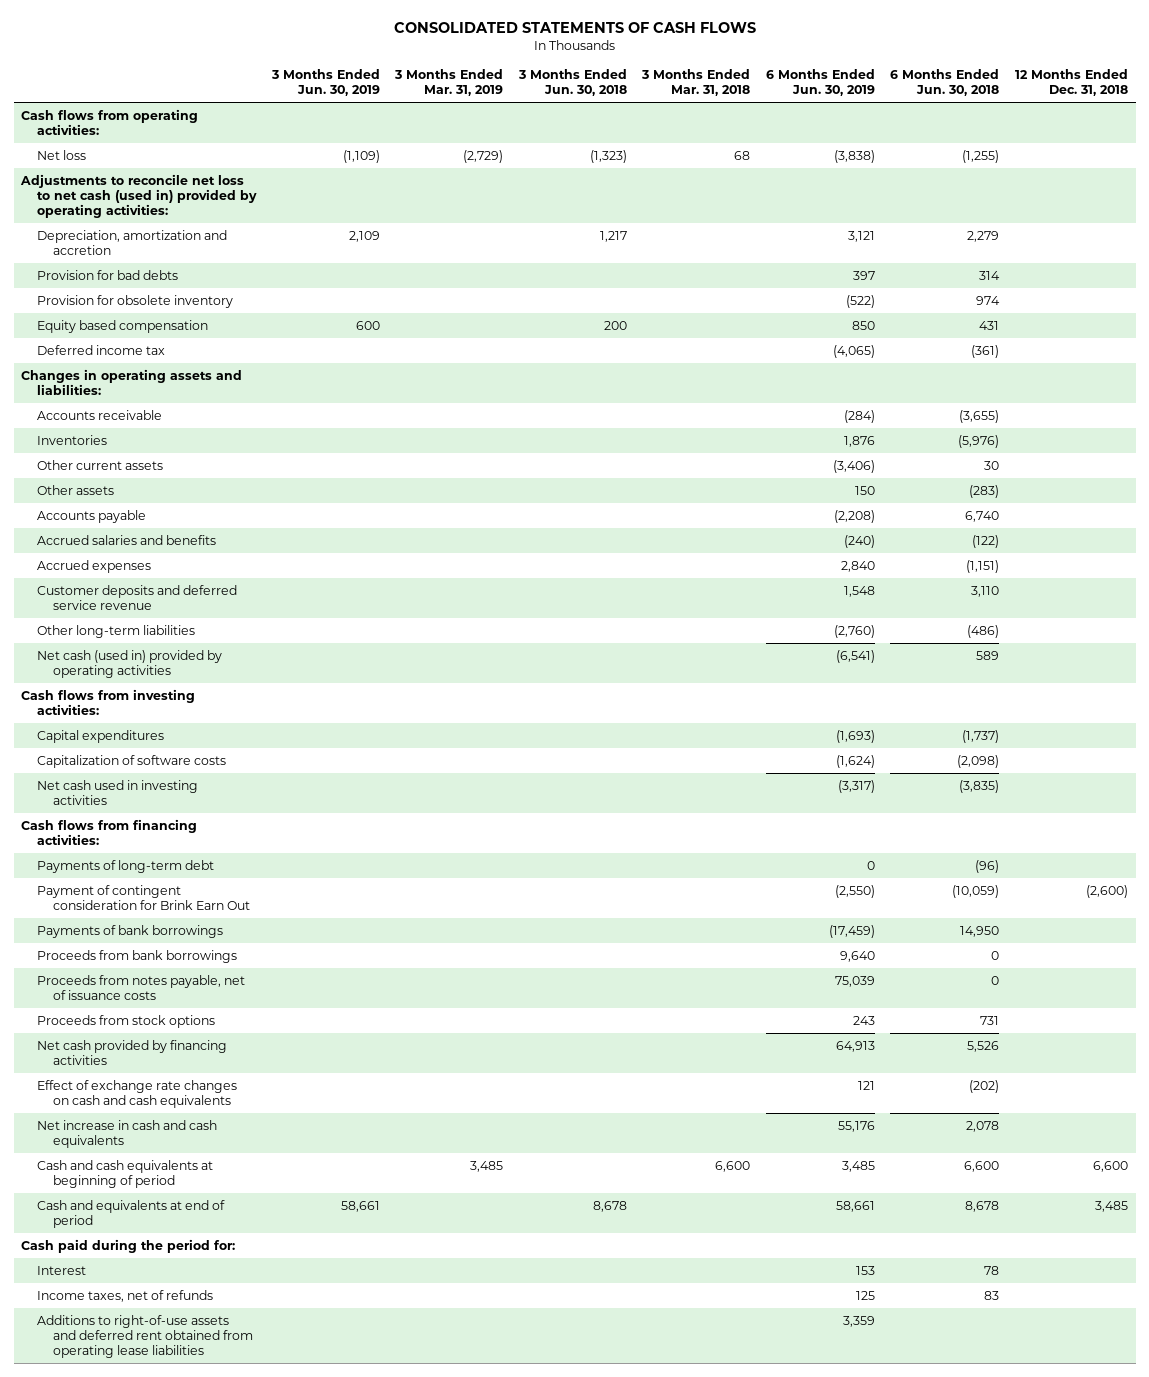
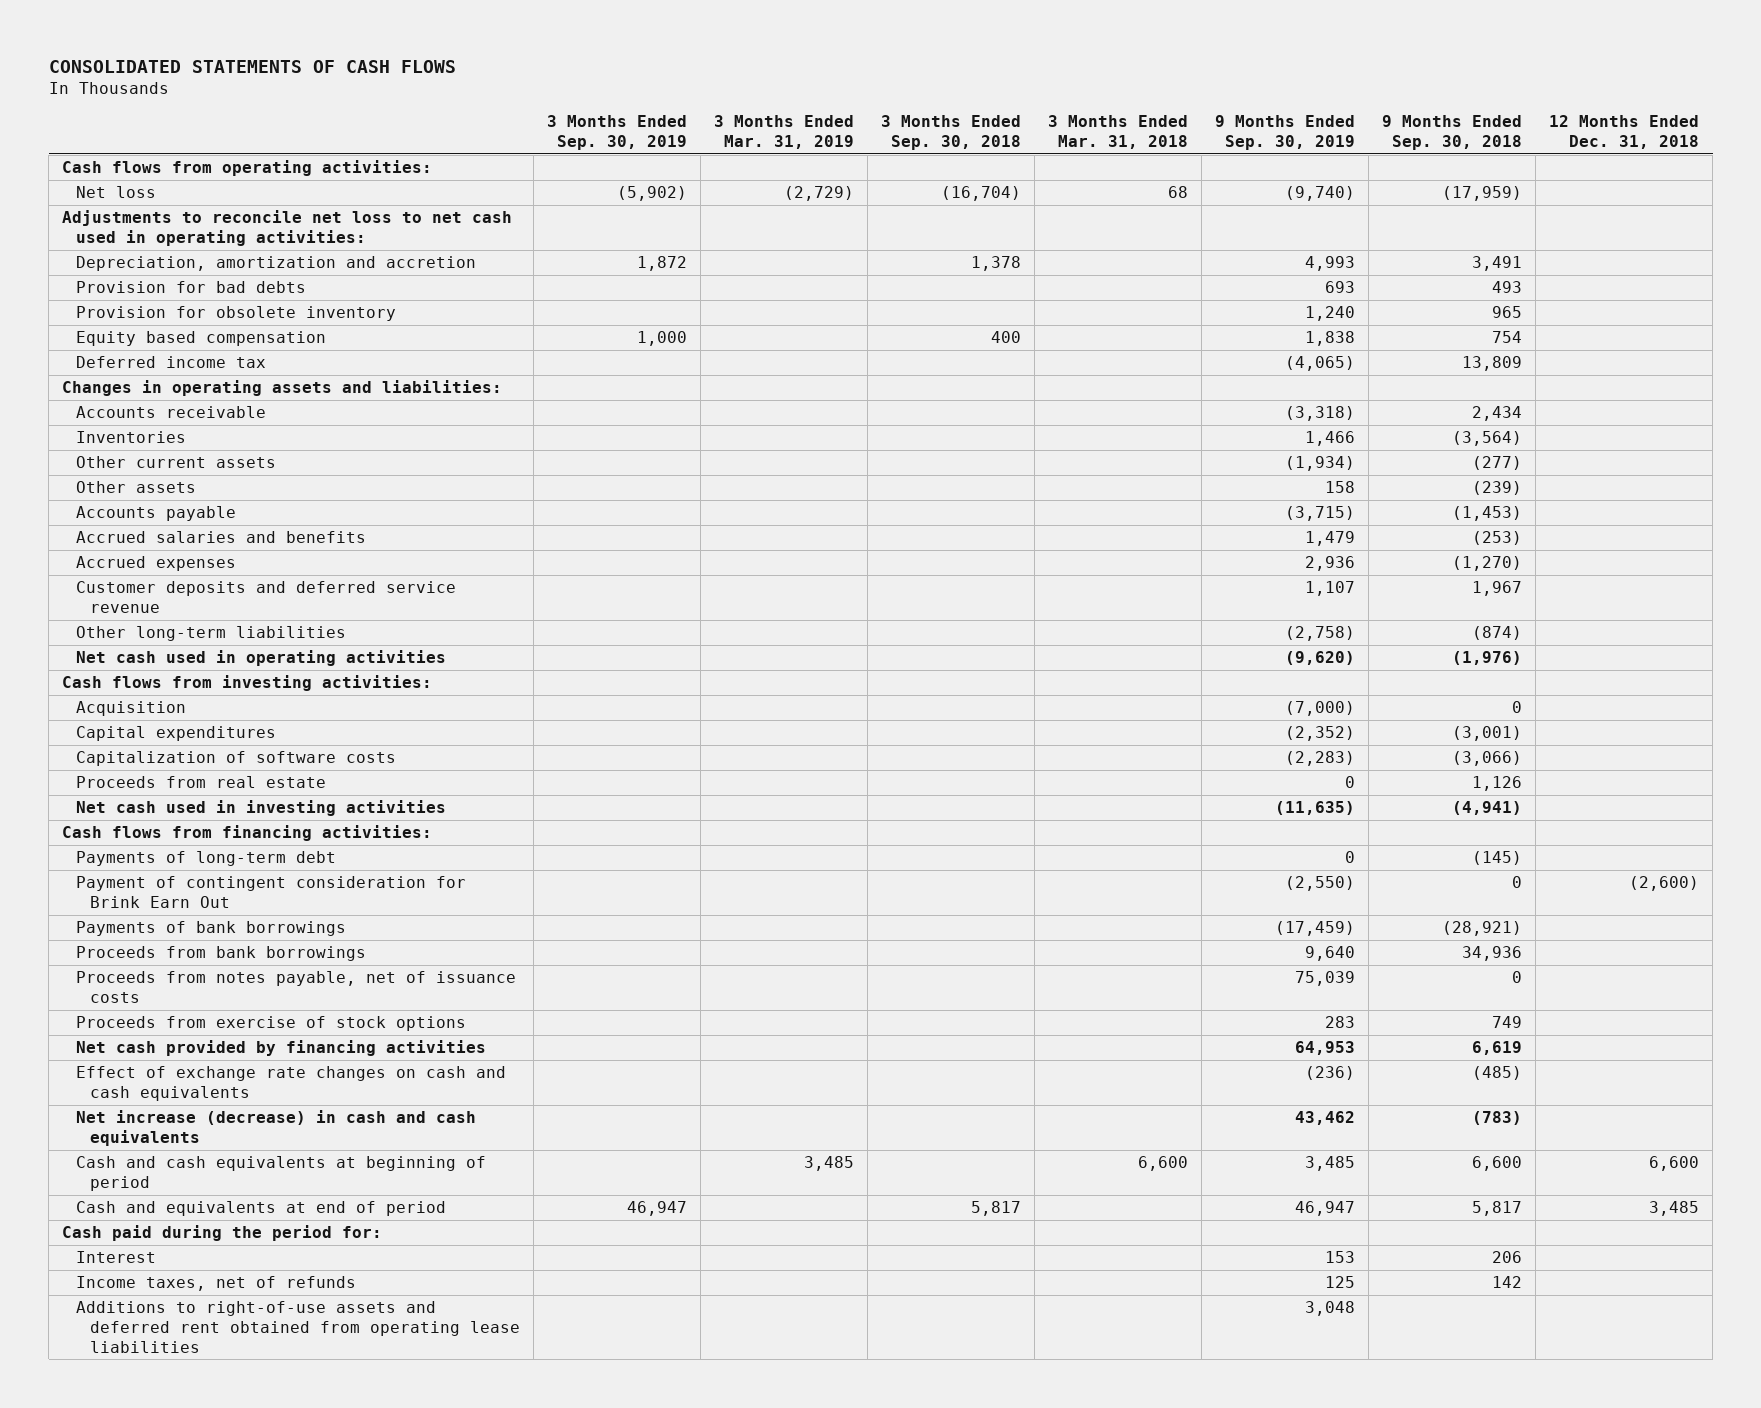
- | 3 Months Ended Jun. 30, 2019 | 3 Months Ended Mar. 31, 2019 | 3 Months Ended Jun. 30, 2018 | 3 Months Ended Mar. 31, 2018 | 6 Months Ended Jun. 30, 2019 | 6 Months Ended Jun. 30, 2018 | 12 Months Ended Dec. 31, 2018
+ | 3 Months Ended Sep. 30, 2019 | 3 Months Ended Mar. 31, 2019 | 3 Months Ended Sep. 30, 2018 | 3 Months Ended Mar. 31, 2018 | 9 Months Ended Sep. 30, 2019 | 9 Months Ended Sep. 30, 2018 | 12 Months Ended Dec. 31, 2018
- Adjustments to reconcile net loss to net cash (used in) provided by operating activities:
+ Adjustments to reconcile net loss to net cash used in operating activities:
- Net cash (used in) provided by operating activities | | | | | (6,541) | 589 |
+ Net cash used in operating activities | | | | | (9,620) | (1,976) |
+ Acquisition | | | | | (7,000) | 0 |
+ Proceeds from real estate | | | | | 0 | 1,126 |
- Proceeds from stock options | | | | | 243 | 731 |
+ Proceeds from exercise of stock options | | | | | 283 | 749 |
- Net increase in cash and cash equivalents | | | | | 55,176 | 2,078 |
+ Net increase (decrease) in cash and cash equivalents | | | | | 43,462 | (783) |

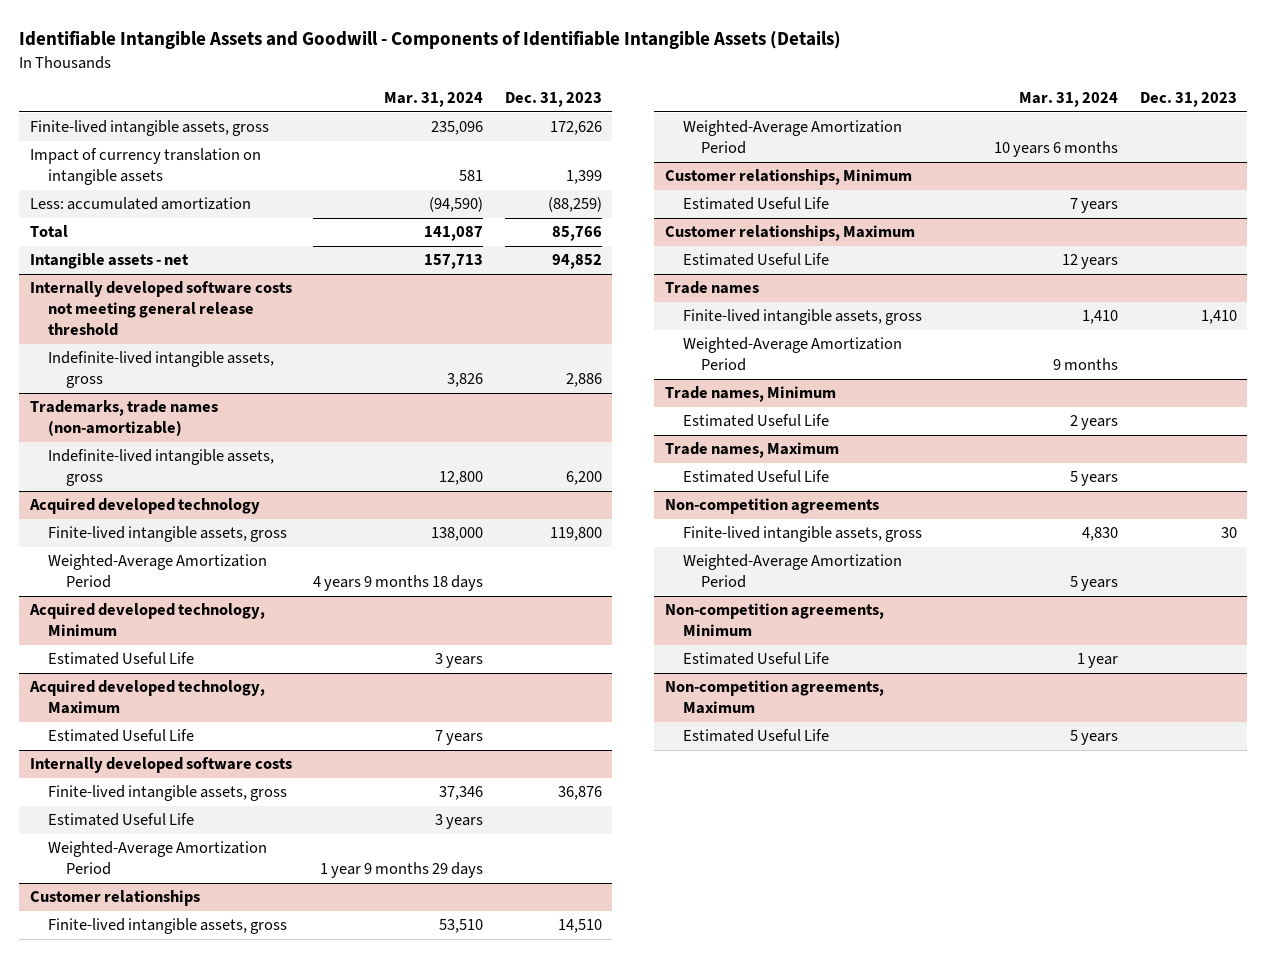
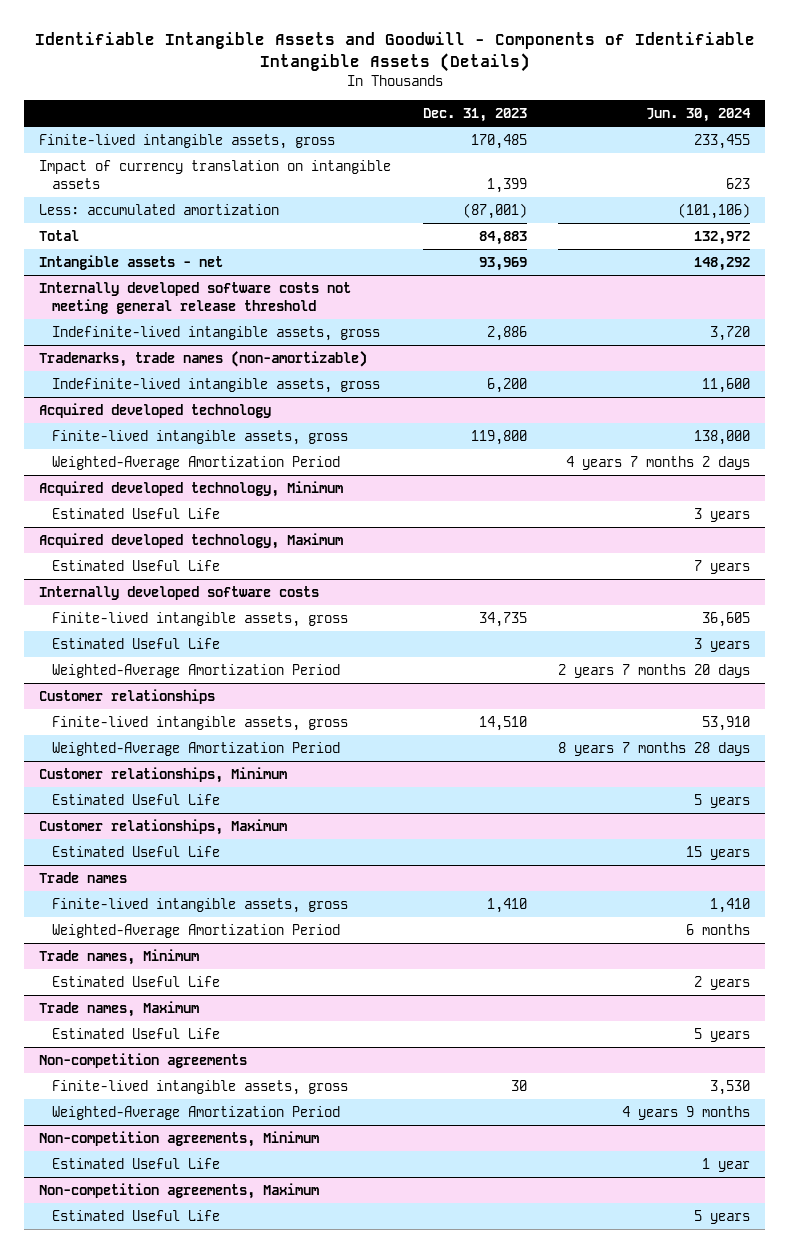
- | Mar. 31, 2024 | Dec. 31, 2023
+ | Dec. 31, 2023 | Jun. 30, 2024
- Finite-lived intangible assets, gross | 235,096 | 172,626
+ Finite-lived intangible assets, gross | 170,485 | 233,455
- Less: accumulated amortization | (94,590) | (88,259)
- Total | 141,087 | 85,766
- Intangible assets - net | 157,713 | 94,852
+ Less: accumulated amortization | (87,001) | (101,106)
+ Total | 84,883 | 132,972
+ Intangible assets - net | 93,969 | 148,292
@ Internally developed software costs
- Finite-lived intangible assets, gross | 37,346 | 36,876
+ Finite-lived intangible assets, gross | 34,735 | 36,605

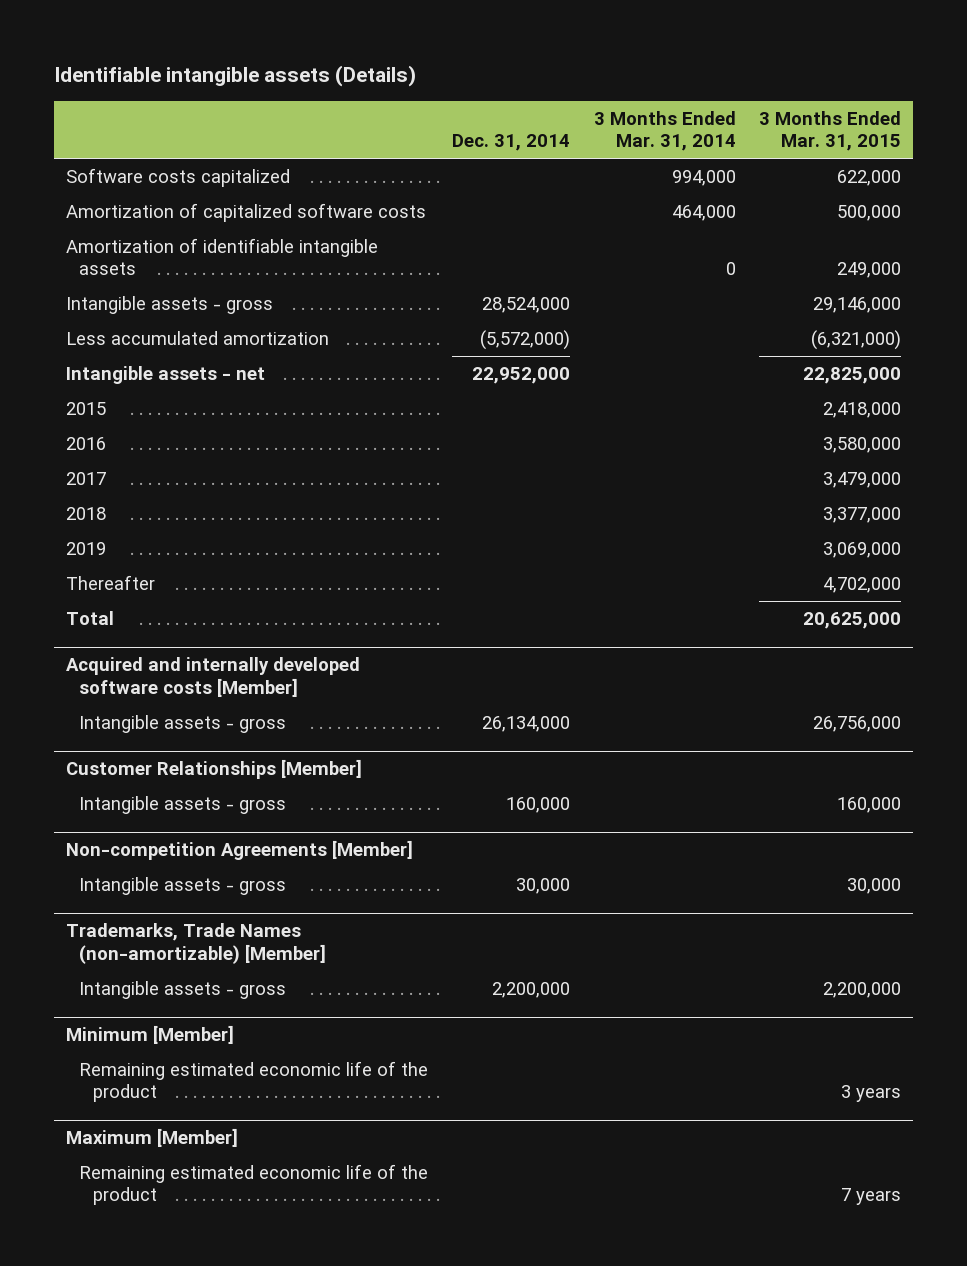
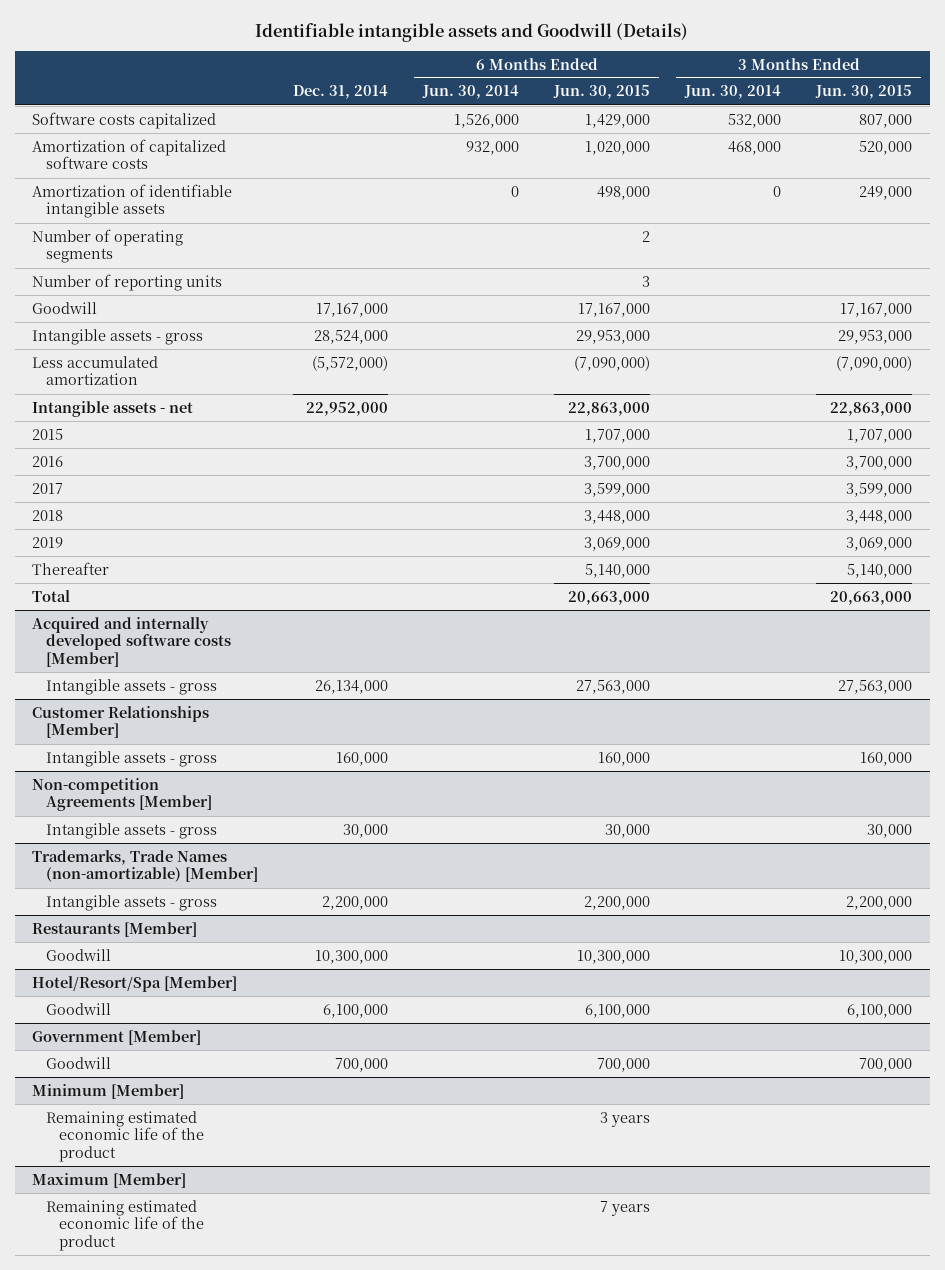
- Identifiable intangible assets (Details)
+ Identifiable intangible assets and Goodwill (Details)
- | Dec. 31, 2014 | 3 Months Ended Mar. 31, 2014 | 3 Months Ended Mar. 31, 2015
+ | Dec. 31, 2014 | 6 Months Ended Jun. 30, 2014 | 6 Months Ended Jun. 30, 2015 | 3 Months Ended Jun. 30, 2014 | 3 Months Ended Jun. 30, 2015
+ Number of operating segments | | | 2 | |
+ Number of reporting units | | | 3 | |
+ Goodwill | 17,167,000 | | 17,167,000 | | 17,167,000
+ Restaurants [Member]
+ Goodwill | 10,300,000 | | 10,300,000 | | 10,300,000
+ Hotel/Resort/Spa [Member]
+ Goodwill | 6,100,000 | | 6,100,000 | | 6,100,000
+ Government [Member]
+ Goodwill | 700,000 | | 700,000 | | 700,000

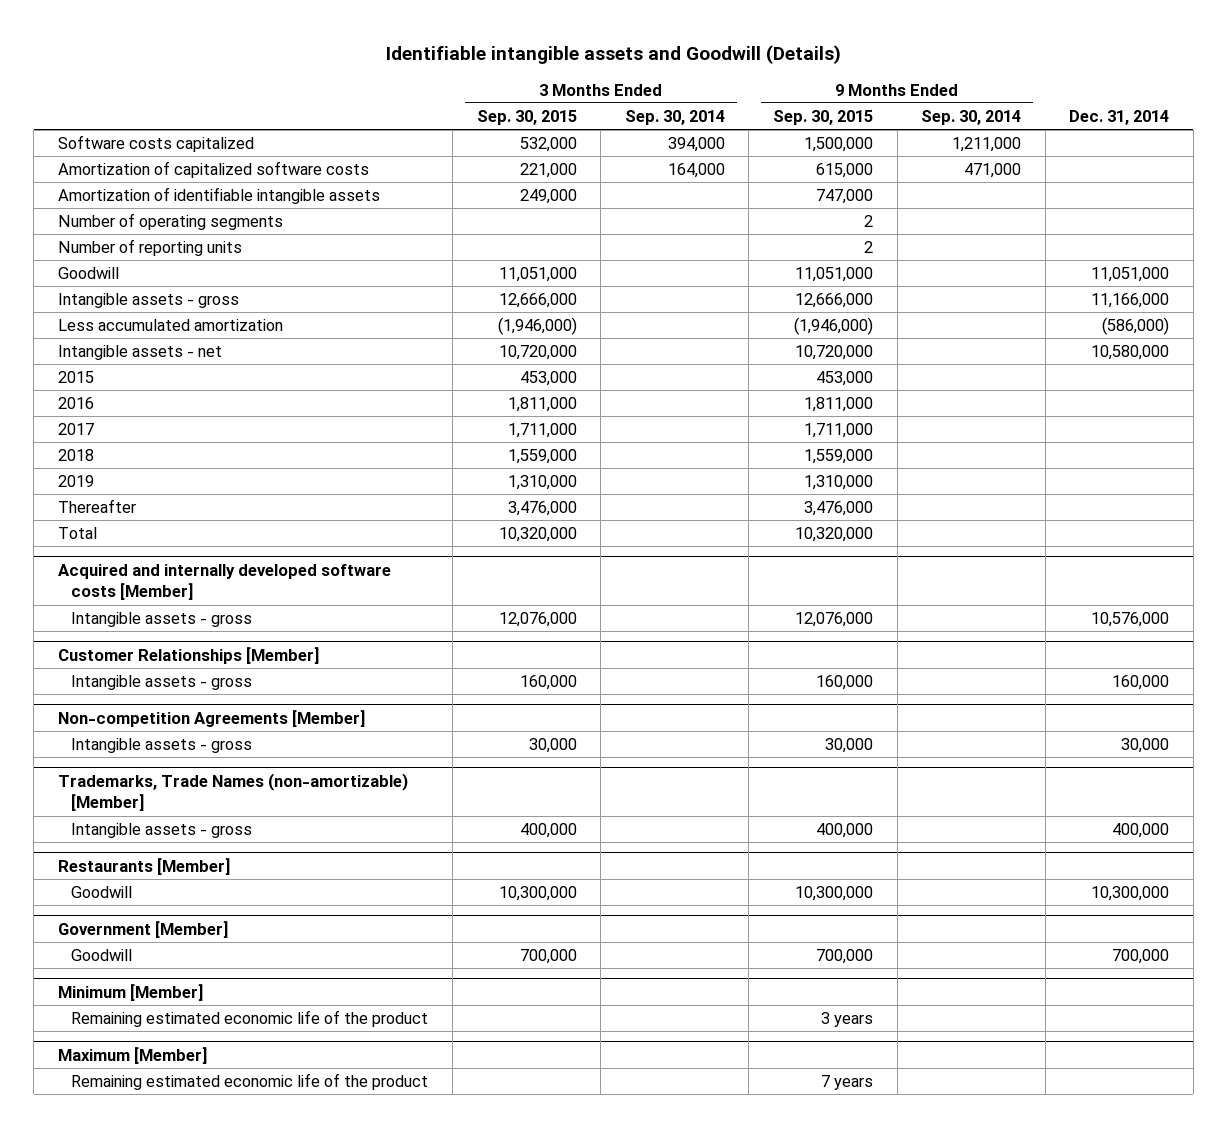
- | Dec. 31, 2014 | 6 Months Ended Jun. 30, 2014 | 6 Months Ended Jun. 30, 2015 | 3 Months Ended Jun. 30, 2014 | 3 Months Ended Jun. 30, 2015
+ | 3 Months Ended Sep. 30, 2015 | 3 Months Ended Sep. 30, 2014 | 9 Months Ended Sep. 30, 2015 | 9 Months Ended Sep. 30, 2014 | Dec. 31, 2014
- Goodwill | 17,167,000 | | 17,167,000 | | 17,167,000
- Intangible assets - gross | 28,524,000 | | 29,953,000 | | 29,953,000
- Less accumulated amortization | (5,572,000) | | (7,090,000) | | (7,090,000)
- Intangible assets - net | 22,952,000 | | 22,863,000 | | 22,863,000
+ Goodwill | 11,051,000 | | 11,051,000 | | 11,051,000
+ Intangible assets - gross | 12,666,000 | | 12,666,000 | | 11,166,000
+ Less accumulated amortization | (1,946,000) | | (1,946,000) | | (586,000)
+ Intangible assets - net | 10,720,000 | | 10,720,000 | | 10,580,000
@ Acquired and internally developed software costs [Member]
- Intangible assets - gross | 26,134,000 | | 27,563,000 | | 27,563,000
+ Intangible assets - gross | 12,076,000 | | 12,076,000 | | 10,576,000
@ Trademarks, Trade Names (non-amortizable) [Member]
- Intangible assets - gross | 2,200,000 | | 2,200,000 | | 2,200,000
+ Intangible assets - gross | 400,000 | | 400,000 | | 400,000
- Hotel/Resort/Spa [Member]
- Goodwill | 6,100,000 | | 6,100,000 | | 6,100,000

